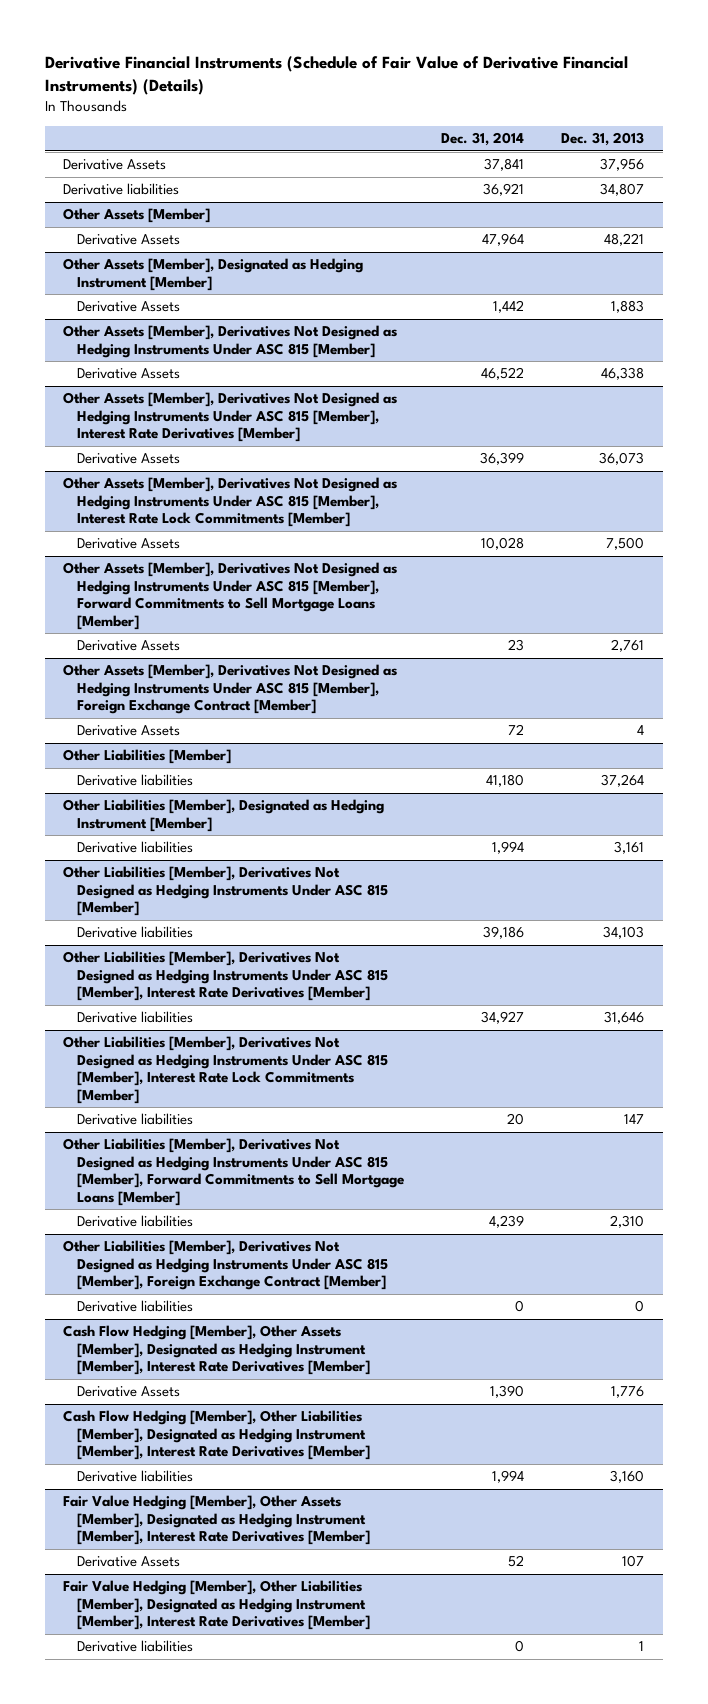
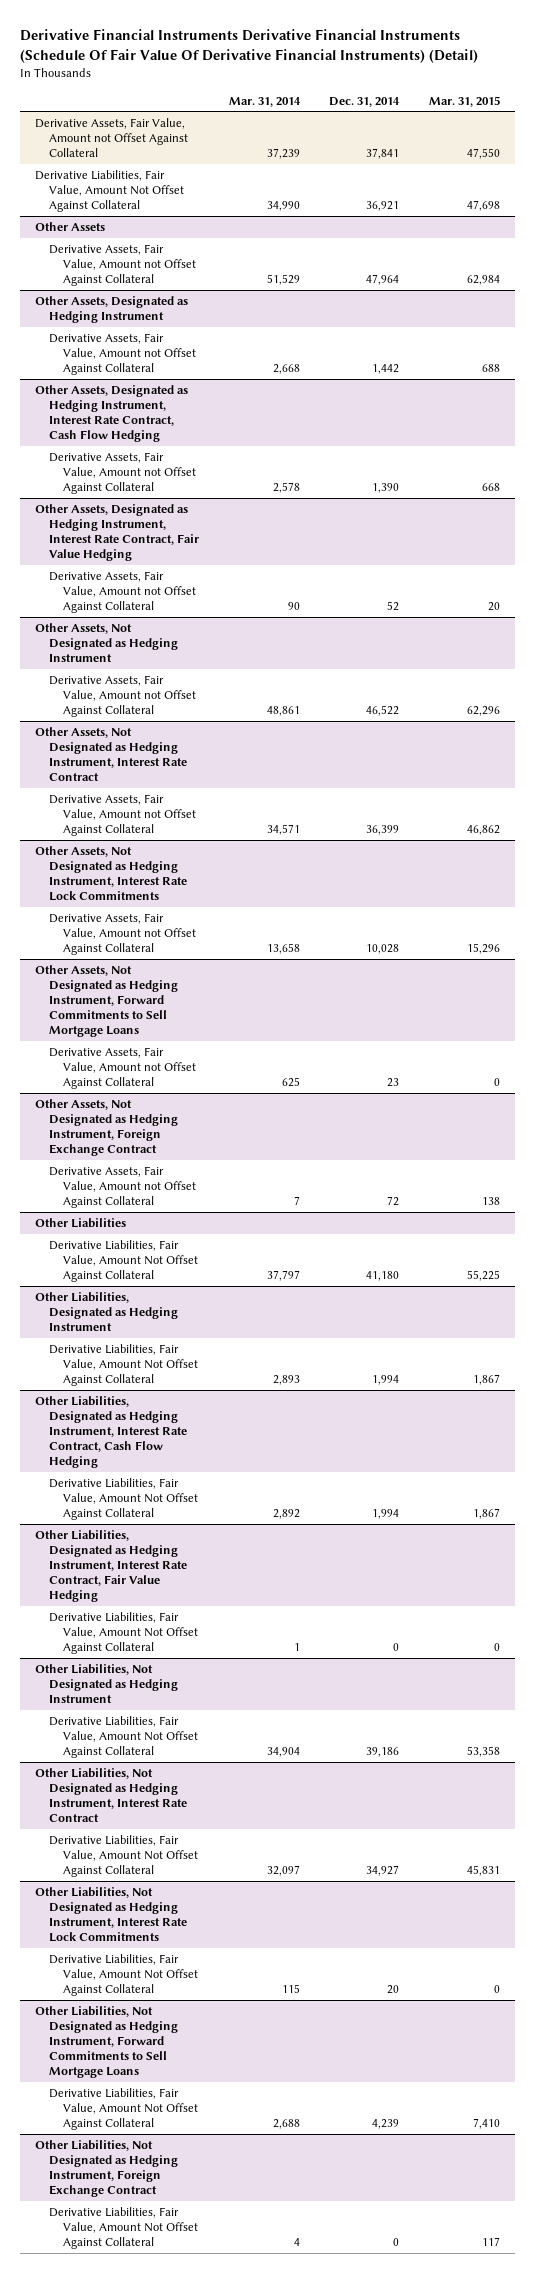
- Derivative Financial Instruments (Schedule of Fair Value of Derivative Financial Instruments) (Details)
+ Derivative Financial Instruments Derivative Financial Instruments (Schedule Of Fair Value Of Derivative Financial Instruments) (Detail)
- | Dec. 31, 2014 | Dec. 31, 2013
+ | Mar. 31, 2014 | Dec. 31, 2014 | Mar. 31, 2015
- Derivative Assets | 37,841 | 37,956
- Derivative liabilities | 36,921 | 34,807
- Other Assets [Member]
- Derivative Assets | 47,964 | 48,221
- Other Assets [Member], Designated as Hedging Instrument [Member]
- Derivative Assets | 1,442 | 1,883
- Other Assets [Member], Derivatives Not Designed as Hedging Instruments Under ASC 815 [Member]
- Derivative Assets | 46,522 | 46,338
- Other Assets [Member], Derivatives Not Designed as Hedging Instruments Under ASC 815 [Member], Interest Rate Derivatives [Member]
- Derivative Assets | 36,399 | 36,073
- Other Assets [Member], Derivatives Not Designed as Hedging Instruments Under ASC 815 [Member], Interest Rate Lock Commitments [Member]
- Derivative Assets | 10,028 | 7,500
- Other Assets [Member], Derivatives Not Designed as Hedging Instruments Under ASC 815 [Member], Forward Commitments to Sell Mortgage Loans [Member]
- Derivative Assets | 23 | 2,761
- Other Assets [Member], Derivatives Not Designed as Hedging Instruments Under ASC 815 [Member], Foreign Exchange Contract [Member]
- Derivative Assets | 72 | 4
- Other Liabilities [Member]
- Derivative liabilities | 41,180 | 37,264
- Other Liabilities [Member], Designated as Hedging Instrument [Member]
- Derivative liabilities | 1,994 | 3,161
- Other Liabilities [Member], Derivatives Not Designed as Hedging Instruments Under ASC 815 [Member]
- Derivative liabilities | 39,186 | 34,103
- Other Liabilities [Member], Derivatives Not Designed as Hedging Instruments Under ASC 815 [Member], Interest Rate Derivatives [Member]
- Derivative liabilities | 34,927 | 31,646
- Other Liabilities [Member], Derivatives Not Designed as Hedging Instruments Under ASC 815 [Member], Interest Rate Lock Commitments [Member]
- Derivative liabilities | 20 | 147
- Other Liabilities [Member], Derivatives Not Designed as Hedging Instruments Under ASC 815 [Member], Forward Commitments to Sell Mortgage Loans [Member]
- Derivative liabilities | 4,239 | 2,310
- Other Liabilities [Member], Derivatives Not Designed as Hedging Instruments Under ASC 815 [Member], Foreign Exchange Contract [Member]
- Derivative liabilities | 0 | 0
- Cash Flow Hedging [Member], Other Assets [Member], Designated as Hedging Instrument [Member], Interest Rate Derivatives [Member]
- Derivative Assets | 1,390 | 1,776
- Cash Flow Hedging [Member], Other Liabilities [Member], Designated as Hedging Instrument [Member], Interest Rate Derivatives [Member]
- Derivative liabilities | 1,994 | 3,160
- Fair Value Hedging [Member], Other Assets [Member], Designated as Hedging Instrument [Member], Interest Rate Derivatives [Member]
- Derivative Assets | 52 | 107
- Fair Value Hedging [Member], Other Liabilities [Member], Designated as Hedging Instrument [Member], Interest Rate Derivatives [Member]
- Derivative liabilities | 0 | 1
+ Derivative Assets, Fair Value, Amount not Offset Against Collateral | 37,239 | 37,841 | 47,550
+ Derivative Liabilities, Fair Value, Amount Not Offset Against Collateral | 34,990 | 36,921 | 47,698
+ Other Assets
+ Derivative Assets, Fair Value, Amount not Offset Against Collateral | 51,529 | 47,964 | 62,984
+ Other Assets, Designated as Hedging Instrument
+ Derivative Assets, Fair Value, Amount not Offset Against Collateral | 2,668 | 1,442 | 688
+ Other Assets, Designated as Hedging Instrument, Interest Rate Contract, Cash Flow Hedging
+ Derivative Assets, Fair Value, Amount not Offset Against Collateral | 2,578 | 1,390 | 668
+ Other Assets, Designated as Hedging Instrument, Interest Rate Contract, Fair Value Hedging
+ Derivative Assets, Fair Value, Amount not Offset Against Collateral | 90 | 52 | 20
+ Other Assets, Not Designated as Hedging Instrument
+ Derivative Assets, Fair Value, Amount not Offset Against Collateral | 48,861 | 46,522 | 62,296
+ Other Assets, Not Designated as Hedging Instrument, Interest Rate Contract
+ Derivative Assets, Fair Value, Amount not Offset Against Collateral | 34,571 | 36,399 | 46,862
+ Other Assets, Not Designated as Hedging Instrument, Interest Rate Lock Commitments
+ Derivative Assets, Fair Value, Amount not Offset Against Collateral | 13,658 | 10,028 | 15,296
+ Other Assets, Not Designated as Hedging Instrument, Forward Commitments to Sell Mortgage Loans
+ Derivative Assets, Fair Value, Amount not Offset Against Collateral | 625 | 23 | 0
+ Other Assets, Not Designated as Hedging Instrument, Foreign Exchange Contract
+ Derivative Assets, Fair Value, Amount not Offset Against Collateral | 7 | 72 | 138
+ Other Liabilities
+ Derivative Liabilities, Fair Value, Amount Not Offset Against Collateral | 37,797 | 41,180 | 55,225
+ Other Liabilities, Designated as Hedging Instrument
+ Derivative Liabilities, Fair Value, Amount Not Offset Against Collateral | 2,893 | 1,994 | 1,867
+ Other Liabilities, Designated as Hedging Instrument, Interest Rate Contract, Cash Flow Hedging
+ Derivative Liabilities, Fair Value, Amount Not Offset Against Collateral | 2,892 | 1,994 | 1,867
+ Other Liabilities, Designated as Hedging Instrument, Interest Rate Contract, Fair Value Hedging
+ Derivative Liabilities, Fair Value, Amount Not Offset Against Collateral | 1 | 0 | 0
+ Other Liabilities, Not Designated as Hedging Instrument
+ Derivative Liabilities, Fair Value, Amount Not Offset Against Collateral | 34,904 | 39,186 | 53,358
+ Other Liabilities, Not Designated as Hedging Instrument, Interest Rate Contract
+ Derivative Liabilities, Fair Value, Amount Not Offset Against Collateral | 32,097 | 34,927 | 45,831
+ Other Liabilities, Not Designated as Hedging Instrument, Interest Rate Lock Commitments
+ Derivative Liabilities, Fair Value, Amount Not Offset Against Collateral | 115 | 20 | 0
+ Other Liabilities, Not Designated as Hedging Instrument, Forward Commitments to Sell Mortgage Loans
+ Derivative Liabilities, Fair Value, Amount Not Offset Against Collateral | 2,688 | 4,239 | 7,410
+ Other Liabilities, Not Designated as Hedging Instrument, Foreign Exchange Contract
+ Derivative Liabilities, Fair Value, Amount Not Offset Against Collateral | 4 | 0 | 117

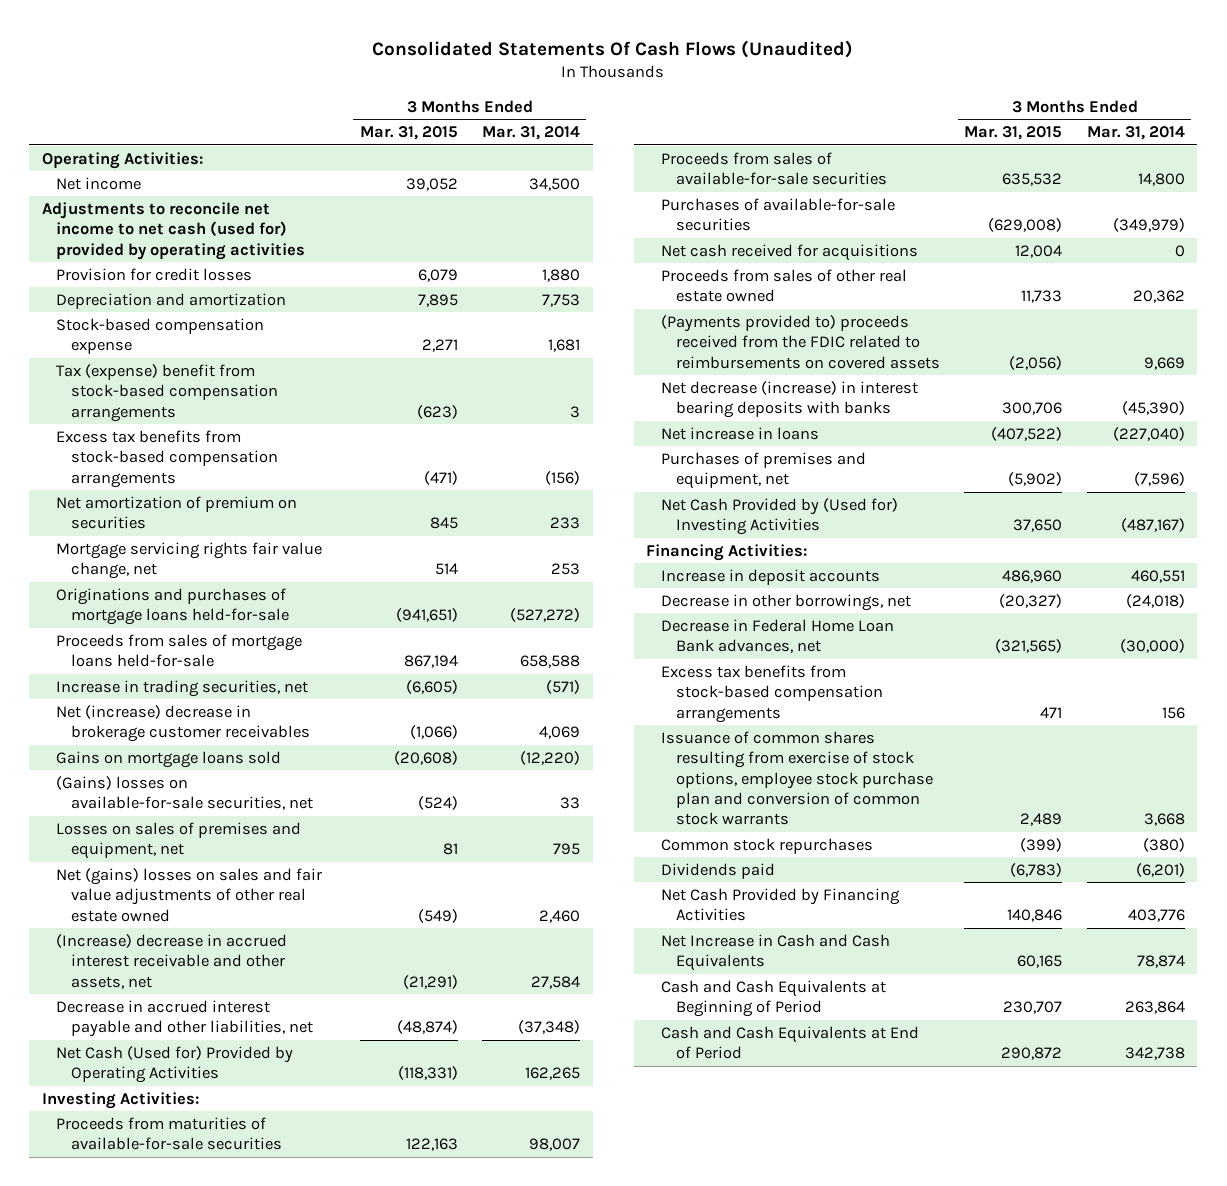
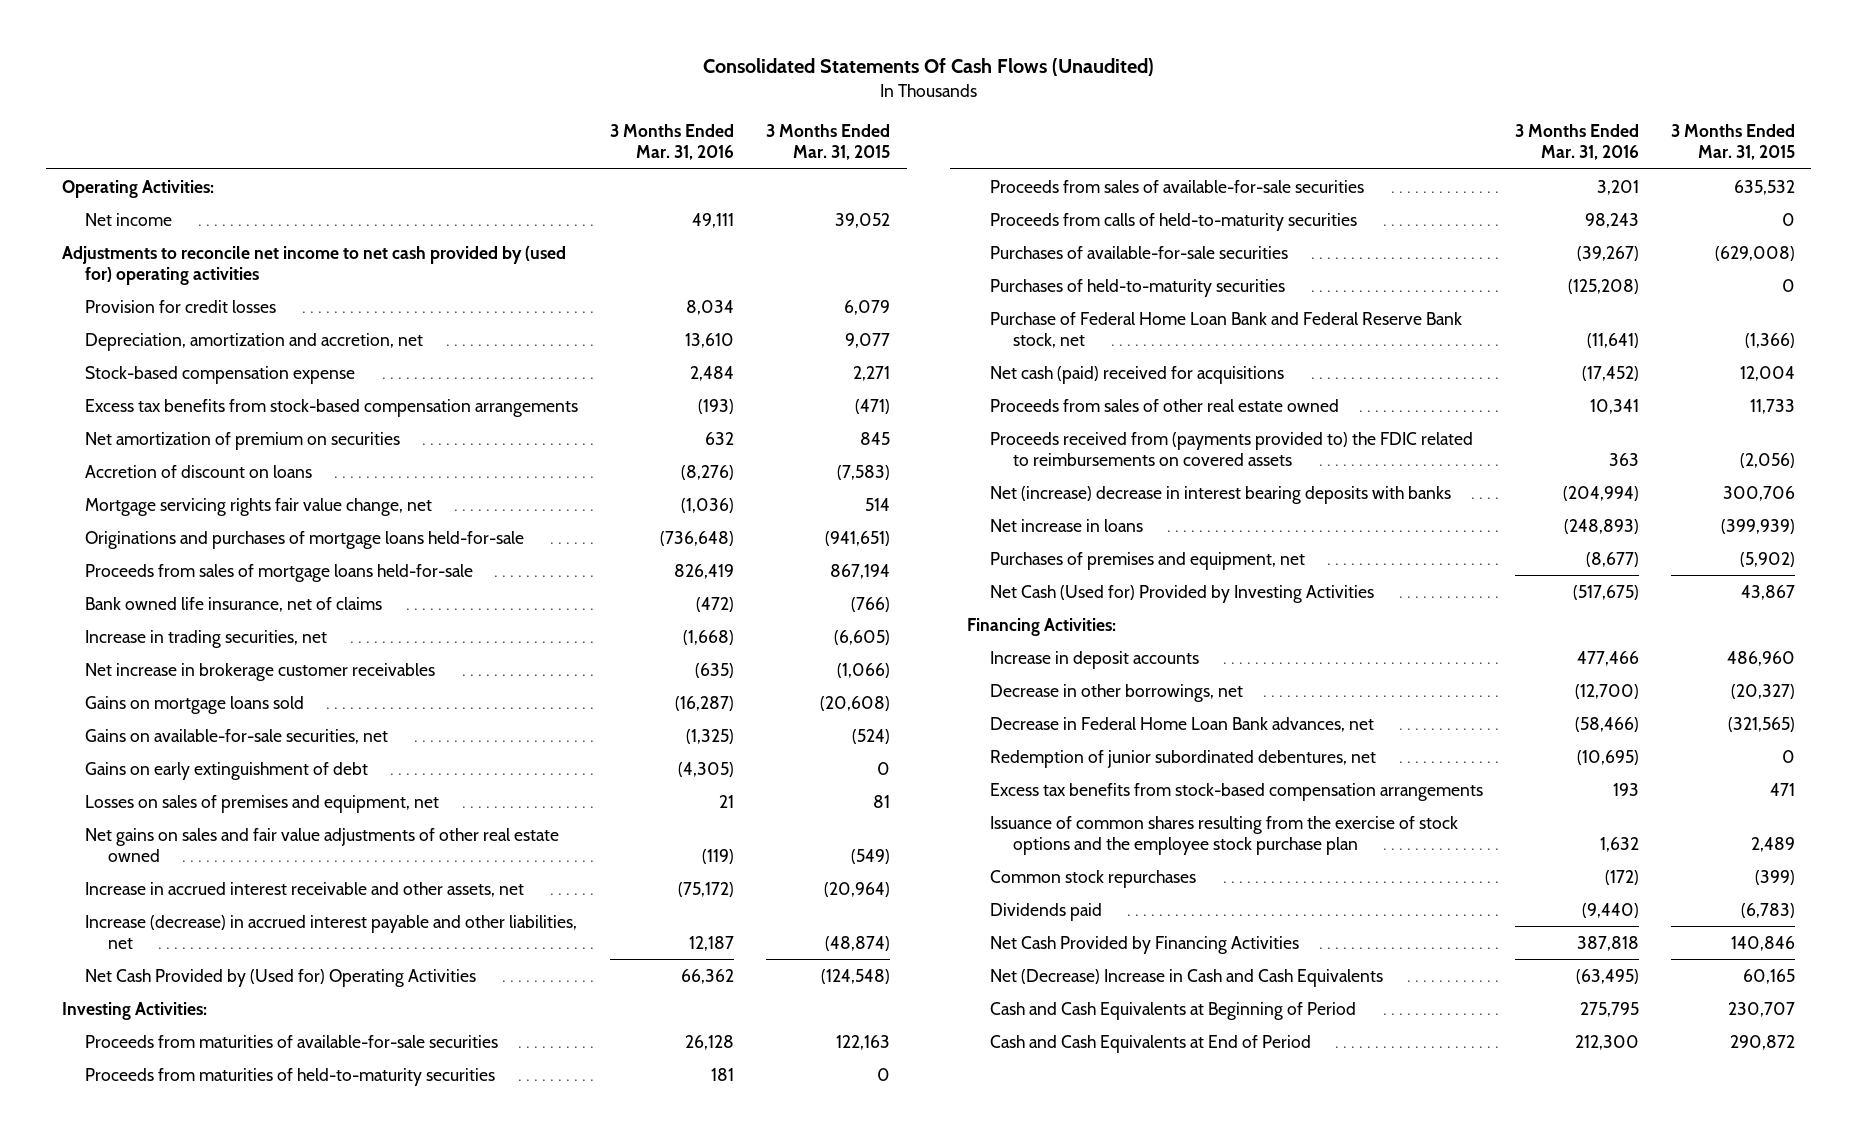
- | 3 Months Ended Mar. 31, 2015 | 3 Months Ended Mar. 31, 2014
+ | 3 Months Ended Mar. 31, 2016 | 3 Months Ended Mar. 31, 2015
- Adjustments to reconcile net income to net cash (used for) provided by operating activities
+ Adjustments to reconcile net income to net cash provided by (used for) operating activities
- Depreciation and amortization | 7,895 | 7,753
+ Depreciation, amortization and accretion, net | 13,610 | 9,077
- Tax (expense) benefit from stock-based compensation arrangements | (623) | 3
+ Accretion of discount on loans | (8,276) | (7,583)
+ Bank owned life insurance, net of claims | (472) | (766)
- Net (increase) decrease in brokerage customer receivables | (1,066) | 4,069
+ Net increase in brokerage customer receivables | (635) | (1,066)
- (Gains) losses on available-for-sale securities, net | (524) | 33
+ Gains on available-for-sale securities, net | (1,325) | (524)
+ Gains on early extinguishment of debt | (4,305) | 0
- Net (gains) losses on sales and fair value adjustments of other real estate owned | (549) | 2,460
- (Increase) decrease in accrued interest receivable and other assets, net | (21,291) | 27,584
- Decrease in accrued interest payable and other liabilities, net | (48,874) | (37,348)
- Net Cash (Used for) Provided by Operating Activities | (118,331) | 162,265
+ Net gains on sales and fair value adjustments of other real estate owned | (119) | (549)
+ Increase in accrued interest receivable and other assets, net | (75,172) | (20,964)
+ Increase (decrease) in accrued interest payable and other liabilities, net | 12,187 | (48,874)
+ Net Cash Provided by (Used for) Operating Activities | 66,362 | (124,548)
+ Proceeds from maturities of held-to-maturity securities | 181 | 0
+ Proceeds from calls of held-to-maturity securities | 98,243 | 0
- Net cash received for acquisitions | 12,004 | 0
+ Purchases of held-to-maturity securities | (125,208) | 0
+ Purchase of Federal Home Loan Bank and Federal Reserve Bank stock, net | (11,641) | (1,366)
+ Net cash (paid) received for acquisitions | (17,452) | 12,004
- (Payments provided to) proceeds received from the FDIC related to reimbursements on covered assets | (2,056) | 9,669
- Net decrease (increase) in interest bearing deposits with banks | 300,706 | (45,390)
- Net increase in loans | (407,522) | (227,040)
+ Proceeds received from (payments provided to) the FDIC related to reimbursements on covered assets | 363 | (2,056)
+ Net (increase) decrease in interest bearing deposits with banks | (204,994) | 300,706
+ Net increase in loans | (248,893) | (399,939)
- Net Cash Provided by (Used for) Investing Activities | 37,650 | (487,167)
+ Net Cash (Used for) Provided by Investing Activities | (517,675) | 43,867
+ Redemption of junior subordinated debentures, net | (10,695) | 0
- Issuance of common shares resulting from exercise of stock options, employee stock purchase plan and conversion of common stock warrants | 2,489 | 3,668
+ Issuance of common shares resulting from the exercise of stock options and the employee stock purchase plan | 1,632 | 2,489
- Net Increase in Cash and Cash Equivalents | 60,165 | 78,874
+ Net (Decrease) Increase in Cash and Cash Equivalents | (63,495) | 60,165

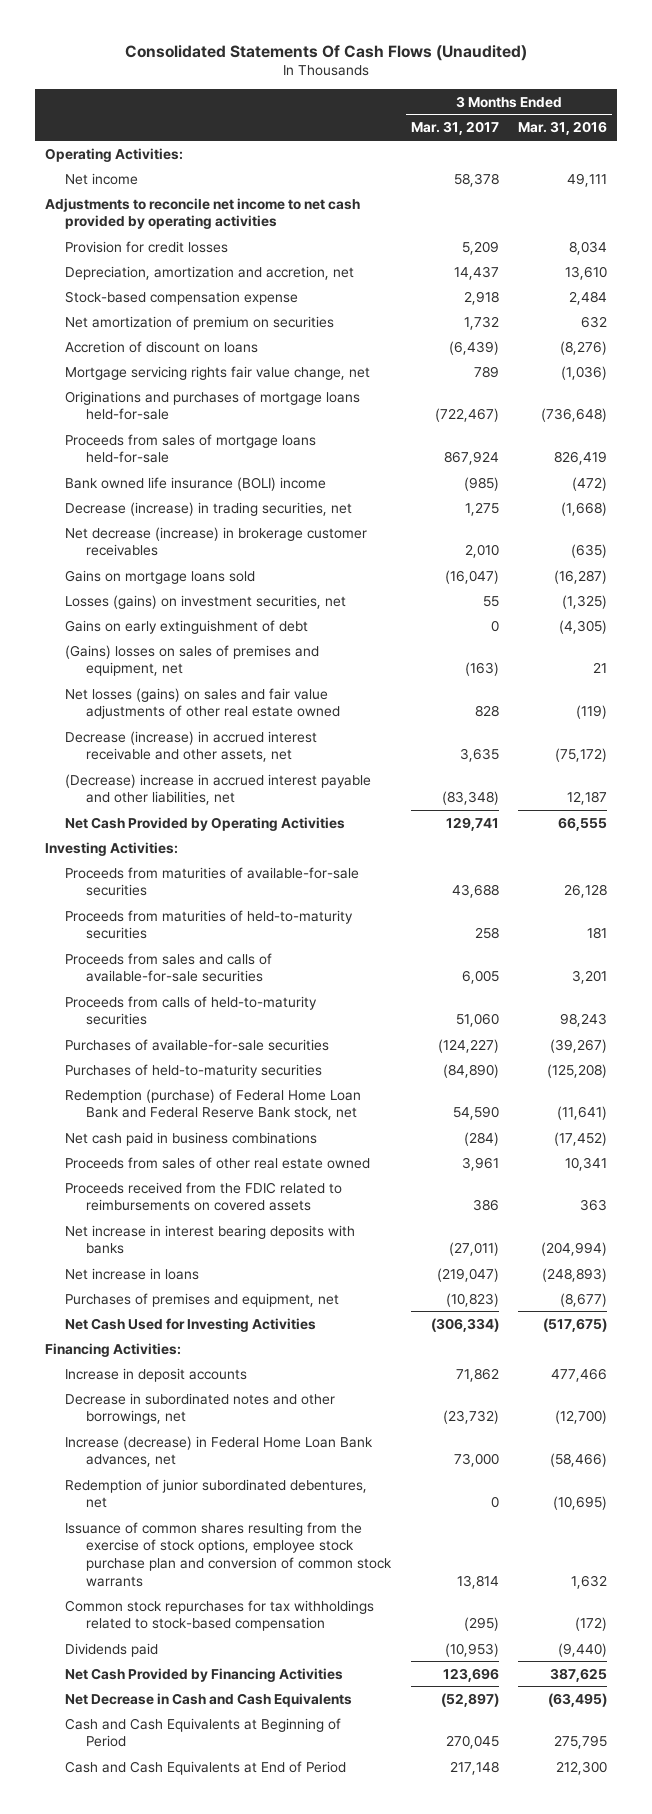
- | 3 Months Ended Mar. 31, 2016 | 3 Months Ended Mar. 31, 2015
+ | 3 Months Ended Mar. 31, 2017 | 3 Months Ended Mar. 31, 2016
- Adjustments to reconcile net income to net cash provided by (used for) operating activities
+ Adjustments to reconcile net income to net cash provided by operating activities
- Excess tax benefits from stock-based compensation arrangements | (193) | (471)
- Bank owned life insurance, net of claims | (472) | (766)
- Increase in trading securities, net | (1,668) | (6,605)
- Net increase in brokerage customer receivables | (635) | (1,066)
+ Bank owned life insurance (BOLI) income | (985) | (472)
+ Decrease (increase) in trading securities, net | 1,275 | (1,668)
+ Net decrease (increase) in brokerage customer receivables | 2,010 | (635)
- Gains on available-for-sale securities, net | (1,325) | (524)
+ Losses (gains) on investment securities, net | 55 | (1,325)
- Losses on sales of premises and equipment, net | 21 | 81
- Net gains on sales and fair value adjustments of other real estate owned | (119) | (549)
- Increase in accrued interest receivable and other assets, net | (75,172) | (20,964)
- Increase (decrease) in accrued interest payable and other liabilities, net | 12,187 | (48,874)
- Net Cash Provided by (Used for) Operating Activities | 66,362 | (124,548)
+ (Gains) losses on sales of premises and equipment, net | (163) | 21
+ Net losses (gains) on sales and fair value adjustments of other real estate owned | 828 | (119)
+ Decrease (increase) in accrued interest receivable and other assets, net | 3,635 | (75,172)
+ (Decrease) increase in accrued interest payable and other liabilities, net | (83,348) | 12,187
+ Net Cash Provided by Operating Activities | 129,741 | 66,555
- Proceeds from sales of available-for-sale securities | 3,201 | 635,532
+ Proceeds from sales and calls of available-for-sale securities | 6,005 | 3,201
- Purchase of Federal Home Loan Bank and Federal Reserve Bank stock, net | (11,641) | (1,366)
- Net cash (paid) received for acquisitions | (17,452) | 12,004
+ Redemption (purchase) of Federal Home Loan Bank and Federal Reserve Bank stock, net | 54,590 | (11,641)
+ Net cash paid in business combinations | (284) | (17,452)
- Proceeds received from (payments provided to) the FDIC related to reimbursements on covered assets | 363 | (2,056)
- Net (increase) decrease in interest bearing deposits with banks | (204,994) | 300,706
+ Proceeds received from the FDIC related to reimbursements on covered assets | 386 | 363
+ Net increase in interest bearing deposits with banks | (27,011) | (204,994)
- Net Cash (Used for) Provided by Investing Activities | (517,675) | 43,867
+ Net Cash Used for Investing Activities | (306,334) | (517,675)
- Decrease in other borrowings, net | (12,700) | (20,327)
- Decrease in Federal Home Loan Bank advances, net | (58,466) | (321,565)
+ Decrease in subordinated notes and other borrowings, net | (23,732) | (12,700)
+ Increase (decrease) in Federal Home Loan Bank advances, net | 73,000 | (58,466)
- Excess tax benefits from stock-based compensation arrangements | 193 | 471
- Issuance of common shares resulting from the exercise of stock options and the employee stock purchase plan | 1,632 | 2,489
- Common stock repurchases | (172) | (399)
+ Issuance of common shares resulting from the exercise of stock options, employee stock purchase plan and conversion of common stock warrants | 13,814 | 1,632
+ Common stock repurchases for tax withholdings related to stock-based compensation | (295) | (172)
- Net Cash Provided by Financing Activities | 387,818 | 140,846
- Net (Decrease) Increase in Cash and Cash Equivalents | (63,495) | 60,165
+ Net Cash Provided by Financing Activities | 123,696 | 387,625
+ Net Decrease in Cash and Cash Equivalents | (52,897) | (63,495)

